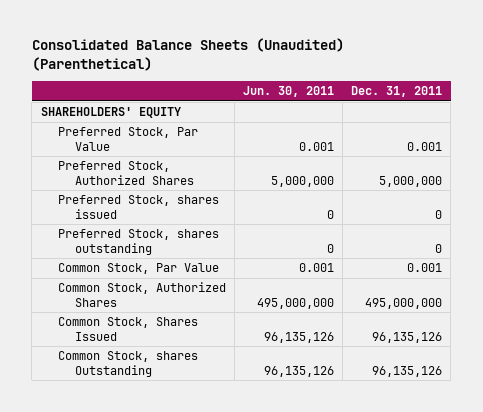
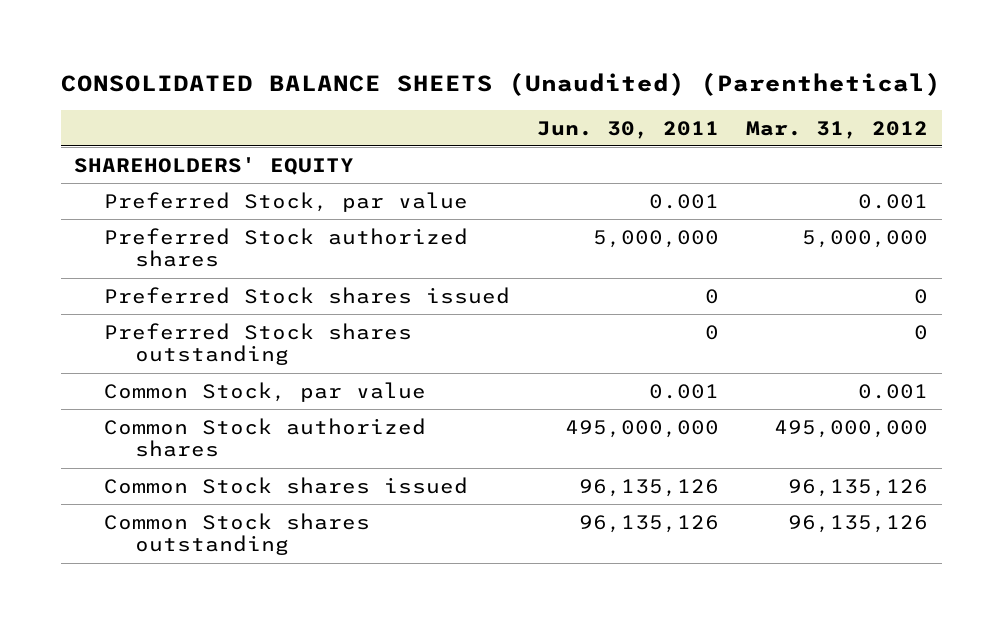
- Consolidated Balance Sheets (Unaudited) (Parenthetical)
+ CONSOLIDATED BALANCE SHEETS (Unaudited) (Parenthetical)
- | Jun. 30, 2011 | Dec. 31, 2011
+ | Jun. 30, 2011 | Mar. 31, 2012
- Preferred Stock, Par Value | 0.001 | 0.001
- Preferred Stock, Authorized Shares | 5,000,000 | 5,000,000
- Preferred Stock, shares issued | 0 | 0
- Preferred Stock, shares outstanding | 0 | 0
- Common Stock, Par Value | 0.001 | 0.001
- Common Stock, Authorized Shares | 495,000,000 | 495,000,000
- Common Stock, Shares Issued | 96,135,126 | 96,135,126
- Common Stock, shares Outstanding | 96,135,126 | 96,135,126
+ Preferred Stock, par value | 0.001 | 0.001
+ Preferred Stock authorized shares | 5,000,000 | 5,000,000
+ Preferred Stock shares issued | 0 | 0
+ Preferred Stock shares outstanding | 0 | 0
+ Common Stock, par value | 0.001 | 0.001
+ Common Stock authorized shares | 495,000,000 | 495,000,000
+ Common Stock shares issued | 96,135,126 | 96,135,126
+ Common Stock shares outstanding | 96,135,126 | 96,135,126

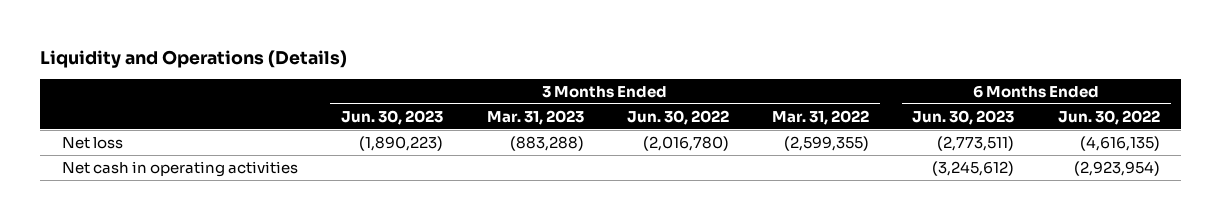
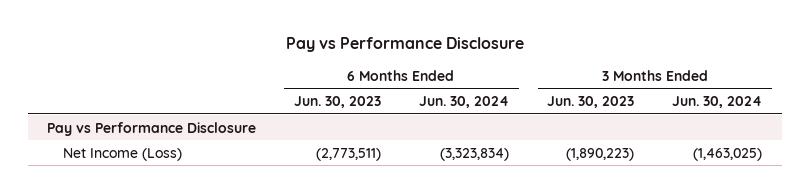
- Liquidity and Operations (Details)
+ Pay vs Performance Disclosure
- | 3 Months Ended Jun. 30, 2023 | 3 Months Ended Mar. 31, 2023 | 3 Months Ended Jun. 30, 2022 | 3 Months Ended Mar. 31, 2022 | 6 Months Ended Jun. 30, 2023 | 6 Months Ended Jun. 30, 2022
+ | 6 Months Ended Jun. 30, 2023 | 6 Months Ended Jun. 30, 2024 | 3 Months Ended Jun. 30, 2023 | 3 Months Ended Jun. 30, 2024
- Net loss | (1,890,223) | (883,288) | (2,016,780) | (2,599,355) | (2,773,511) | (4,616,135)
- Net cash in operating activities | | | | | (3,245,612) | (2,923,954)
+ Pay vs Performance Disclosure
+ Net Income (Loss) | (2,773,511) | (3,323,834) | (1,890,223) | (1,463,025)

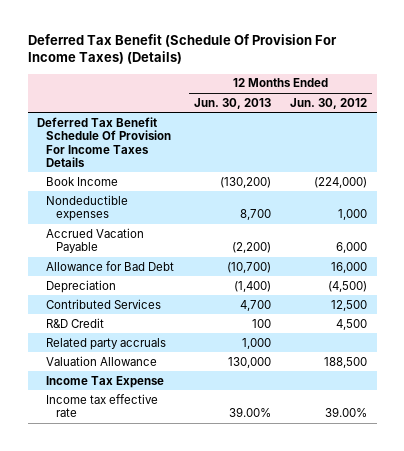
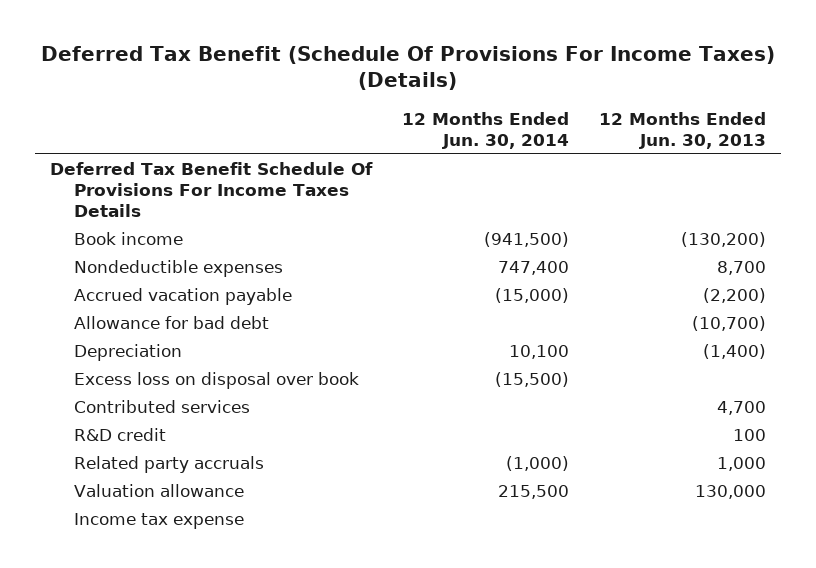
- Deferred Tax Benefit (Schedule Of Provision For Income Taxes) (Details)
+ Deferred Tax Benefit (Schedule Of Provisions For Income Taxes) (Details)
- | 12 Months Ended Jun. 30, 2013 | 12 Months Ended Jun. 30, 2012
+ | 12 Months Ended Jun. 30, 2014 | 12 Months Ended Jun. 30, 2013
- Deferred Tax Benefit Schedule Of Provision For Income Taxes Details
- Book Income | (130,200) | (224,000)
+ Deferred Tax Benefit Schedule Of Provisions For Income Taxes Details
+ Book income | (941,500) | (130,200)
- Accrued Vacation Payable | (2,200) | 6,000
- Allowance for Bad Debt | (10,700) | 16,000
+ Accrued vacation payable | (15,000) | (2,200)
+ Allowance for bad debt | | (10,700)
- Contributed Services | 4,700 | 12,500
- R&D Credit | 100 | 4,500
+ Excess loss on disposal over book | (15,500) |
+ Contributed services | | 4,700
+ R&D credit | | 100
- Valuation Allowance | 130,000 | 188,500
- Income Tax Expense
- Income tax effective rate | 39.00% | 39.00%
+ Valuation allowance | 215,500 | 130,000
+ Income tax expense

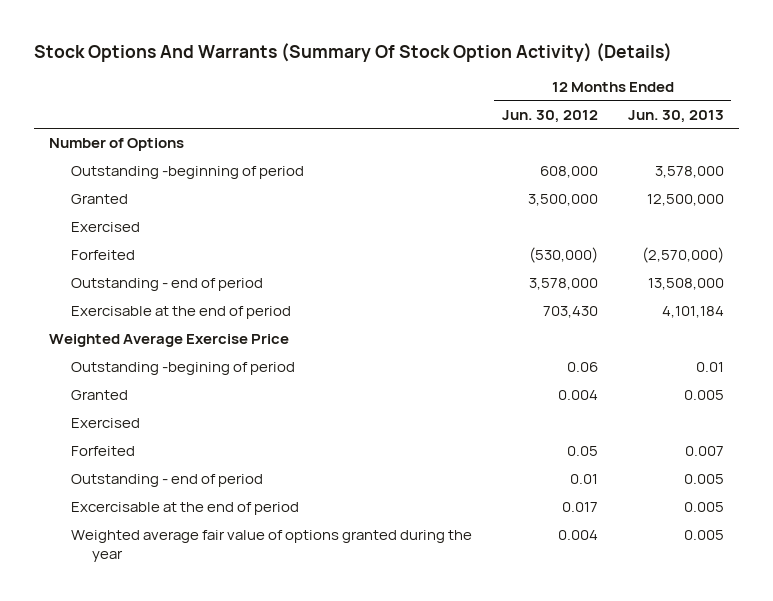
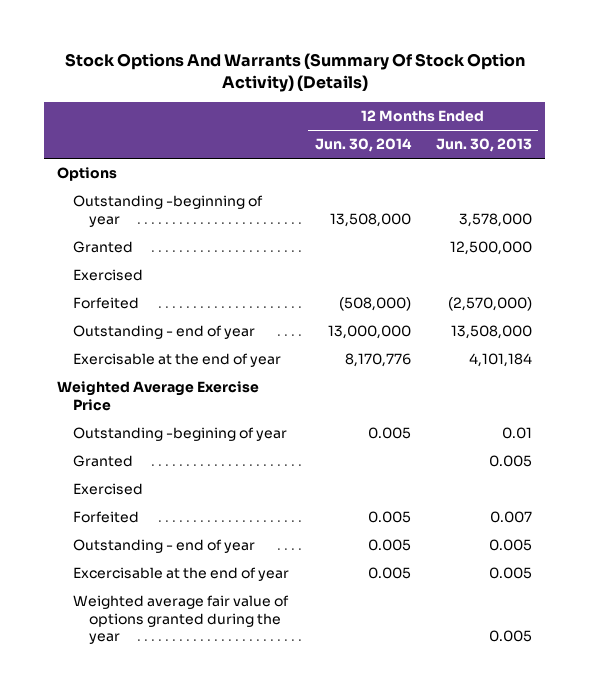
- | 12 Months Ended Jun. 30, 2012 | 12 Months Ended Jun. 30, 2013
+ | 12 Months Ended Jun. 30, 2014 | 12 Months Ended Jun. 30, 2013
- Number of Options
- Outstanding -beginning of period | 608,000 | 3,578,000
+ Options
+ Outstanding -beginning of year | 13,508,000 | 3,578,000
- Outstanding - end of period | 3,578,000 | 13,508,000
- Exercisable at the end of period | 703,430 | 4,101,184
+ Outstanding - end of year | 13,000,000 | 13,508,000
+ Exercisable at the end of year | 8,170,776 | 4,101,184
- Outstanding -begining of period | 0.06 | 0.01
+ Outstanding -begining of year | 0.005 | 0.01
- Outstanding - end of period | 0.01 | 0.005
- Excercisable at the end of period | 0.017 | 0.005
+ Outstanding - end of year | 0.005 | 0.005
+ Excercisable at the end of year | 0.005 | 0.005

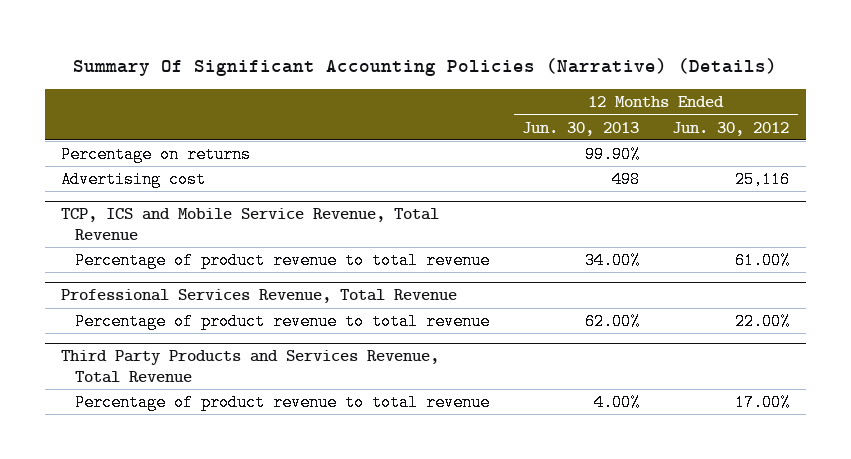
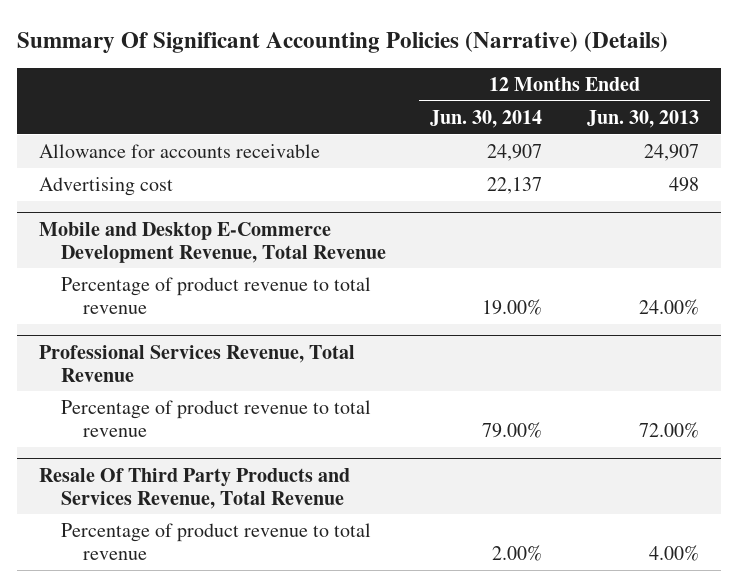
- | 12 Months Ended Jun. 30, 2013 | 12 Months Ended Jun. 30, 2012
+ | 12 Months Ended Jun. 30, 2014 | 12 Months Ended Jun. 30, 2013
- Percentage on returns | 99.90% |
+ Allowance for accounts receivable | 24,907 | 24,907
- TCP, ICS and Mobile Service Revenue, Total Revenue
- Percentage of product revenue to total revenue | 34.00% | 61.00%
+ Mobile and Desktop E-Commerce Development Revenue, Total Revenue
+ Percentage of product revenue to total revenue | 19.00% | 24.00%
@ Professional Services Revenue, Total Revenue
- Percentage of product revenue to total revenue | 62.00% | 22.00%
- Third Party Products and Services Revenue, Total Revenue
@ Professional Services Revenue, Total Revenue
+ Percentage of product revenue to total revenue | 79.00% | 72.00%
+ Resale Of Third Party Products and Services Revenue, Total Revenue

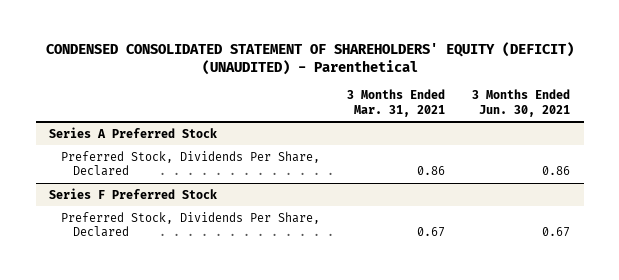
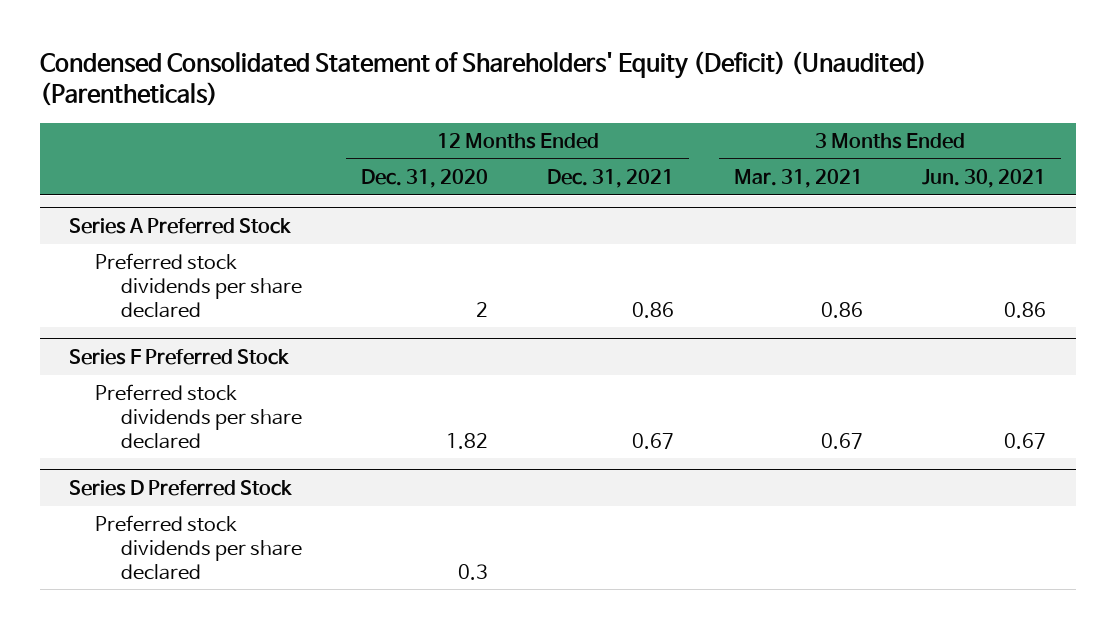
- CONDENSED CONSOLIDATED STATEMENT OF SHAREHOLDERS' EQUITY (DEFICIT) (UNAUDITED) - Parenthetical
+ Condensed Consolidated Statement of Shareholders' Equity (Deficit) (Unaudited) (Parentheticals)
- | 3 Months Ended Mar. 31, 2021 | 3 Months Ended Jun. 30, 2021
+ | 12 Months Ended Dec. 31, 2020 | 12 Months Ended Dec. 31, 2021 | 3 Months Ended Mar. 31, 2021 | 3 Months Ended Jun. 30, 2021
@ Series A Preferred Stock
- Preferred Stock, Dividends Per Share, Declared | 0.86 | 0.86
+ Preferred stock dividends per share declared | 2 | 0.86 | 0.86 | 0.86
@ Series F Preferred Stock
- Preferred Stock, Dividends Per Share, Declared | 0.67 | 0.67
+ Preferred stock dividends per share declared | 1.82 | 0.67 | 0.67 | 0.67
+ Series D Preferred Stock
+ Preferred stock dividends per share declared | 0.3 | | |

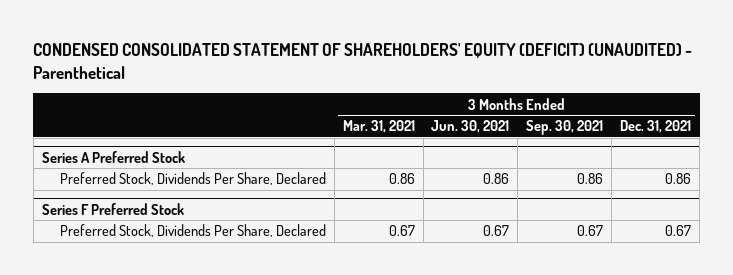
- Condensed Consolidated Statement of Shareholders' Equity (Deficit) (Unaudited) (Parentheticals)
+ CONDENSED CONSOLIDATED STATEMENT OF SHAREHOLDERS' EQUITY (DEFICIT) (UNAUDITED) - Parenthetical
- | 12 Months Ended Dec. 31, 2020 | 12 Months Ended Dec. 31, 2021 | 3 Months Ended Mar. 31, 2021 | 3 Months Ended Jun. 30, 2021
+ | 3 Months Ended Mar. 31, 2021 | 3 Months Ended Jun. 30, 2021 | 3 Months Ended Sep. 30, 2021 | 3 Months Ended Dec. 31, 2021
@ Series A Preferred Stock
- Preferred stock dividends per share declared | 2 | 0.86 | 0.86 | 0.86
+ Preferred Stock, Dividends Per Share, Declared | 0.86 | 0.86 | 0.86 | 0.86
@ Series F Preferred Stock
- Preferred stock dividends per share declared | 1.82 | 0.67 | 0.67 | 0.67
- Series D Preferred Stock
- Preferred stock dividends per share declared | 0.3 | | |
@ Series F Preferred Stock
+ Preferred Stock, Dividends Per Share, Declared | 0.67 | 0.67 | 0.67 | 0.67

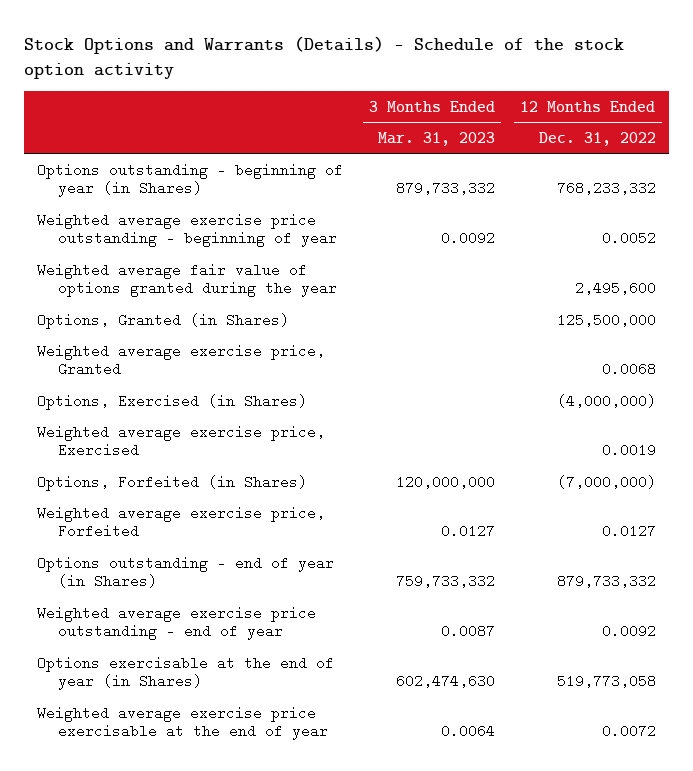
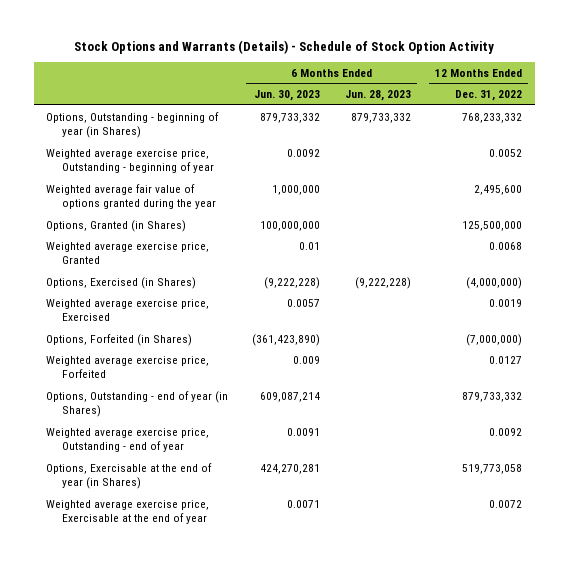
- Stock Options and Warrants (Details) - Schedule of the stock option activity
+ Stock Options and Warrants (Details) - Schedule of Stock Option Activity
- | 3 Months Ended Mar. 31, 2023 | 12 Months Ended Dec. 31, 2022
+ | 6 Months Ended Jun. 30, 2023 | 6 Months Ended Jun. 28, 2023 | 12 Months Ended Dec. 31, 2022
- Options outstanding - beginning of year (in Shares) | 879,733,332 | 768,233,332
- Weighted average exercise price outstanding - beginning of year | 0.0092 | 0.0052
+ Options, Outstanding - beginning of year (in Shares) | 879,733,332 | 879,733,332 | 768,233,332
+ Weighted average exercise price, Outstanding - beginning of year | 0.0092 | | 0.0052
- Options outstanding - end of year (in Shares) | 759,733,332 | 879,733,332
- Weighted average exercise price outstanding - end of year | 0.0087 | 0.0092
- Options exercisable at the end of year (in Shares) | 602,474,630 | 519,773,058
- Weighted average exercise price exercisable at the end of year | 0.0064 | 0.0072
+ Options, Outstanding - end of year (in Shares) | 609,087,214 | | 879,733,332
+ Weighted average exercise price, Outstanding - end of year | 0.0091 | | 0.0092
+ Options, Exercisable at the end of year (in Shares) | 424,270,281 | | 519,773,058
+ Weighted average exercise price, Exercisable at the end of year | 0.0071 | | 0.0072

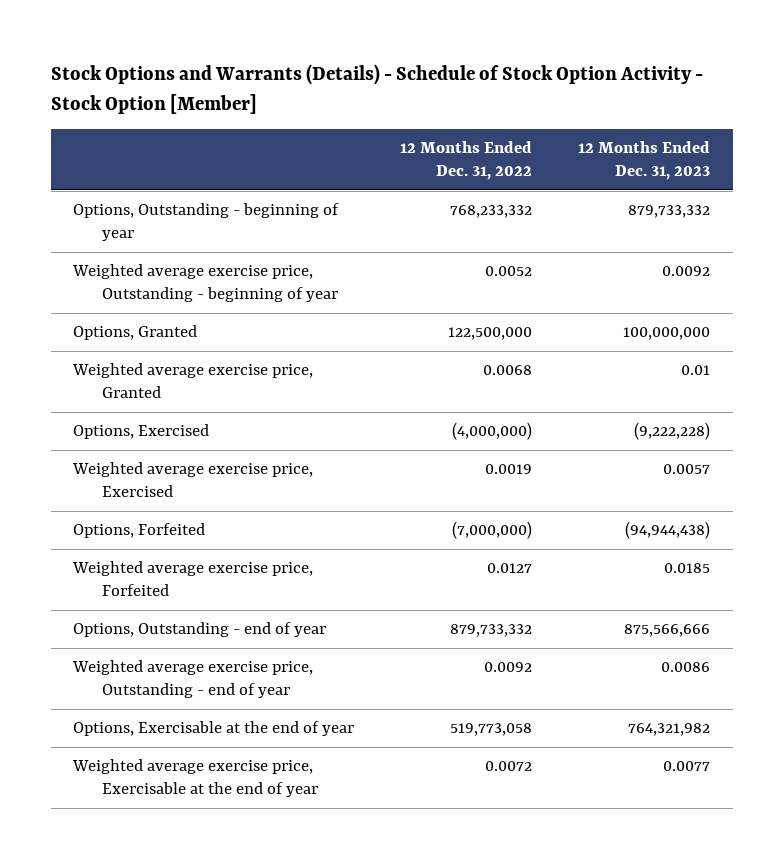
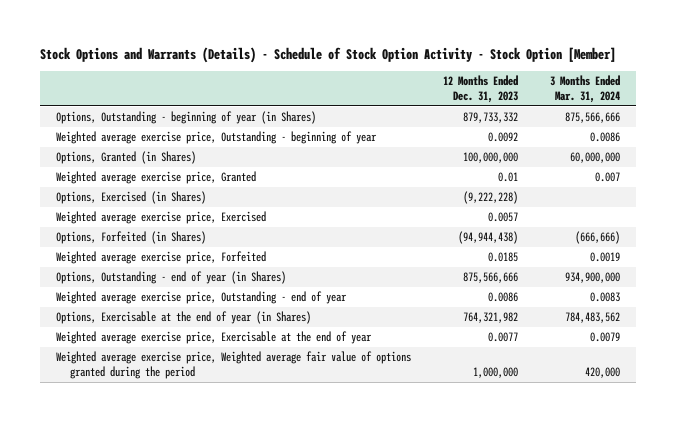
- | 12 Months Ended Dec. 31, 2022 | 12 Months Ended Dec. 31, 2023
+ | 12 Months Ended Dec. 31, 2023 | 3 Months Ended Mar. 31, 2024
- Options, Outstanding - beginning of year | 768,233,332 | 879,733,332
+ Options, Outstanding - beginning of year (in Shares) | 879,733,332 | 875,566,666
- Options, Granted | 122,500,000 | 100,000,000
+ Options, Granted (in Shares) | 100,000,000 | 60,000,000
- Options, Exercised | (4,000,000) | (9,222,228)
+ Options, Exercised (in Shares) | (9,222,228) |
- Options, Forfeited | (7,000,000) | (94,944,438)
+ Options, Forfeited (in Shares) | (94,944,438) | (666,666)
- Options, Outstanding - end of year | 879,733,332 | 875,566,666
+ Options, Outstanding - end of year (in Shares) | 875,566,666 | 934,900,000
- Options, Exercisable at the end of year | 519,773,058 | 764,321,982
+ Options, Exercisable at the end of year (in Shares) | 764,321,982 | 784,483,562
+ Weighted average exercise price, Weighted average fair value of options granted during the period | 1,000,000 | 420,000

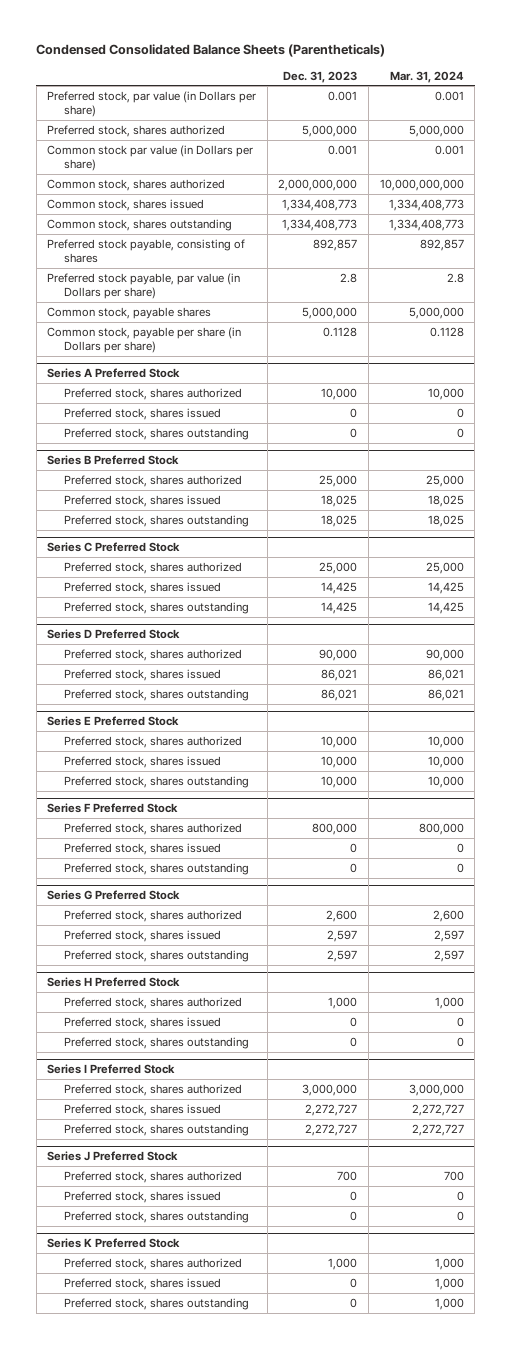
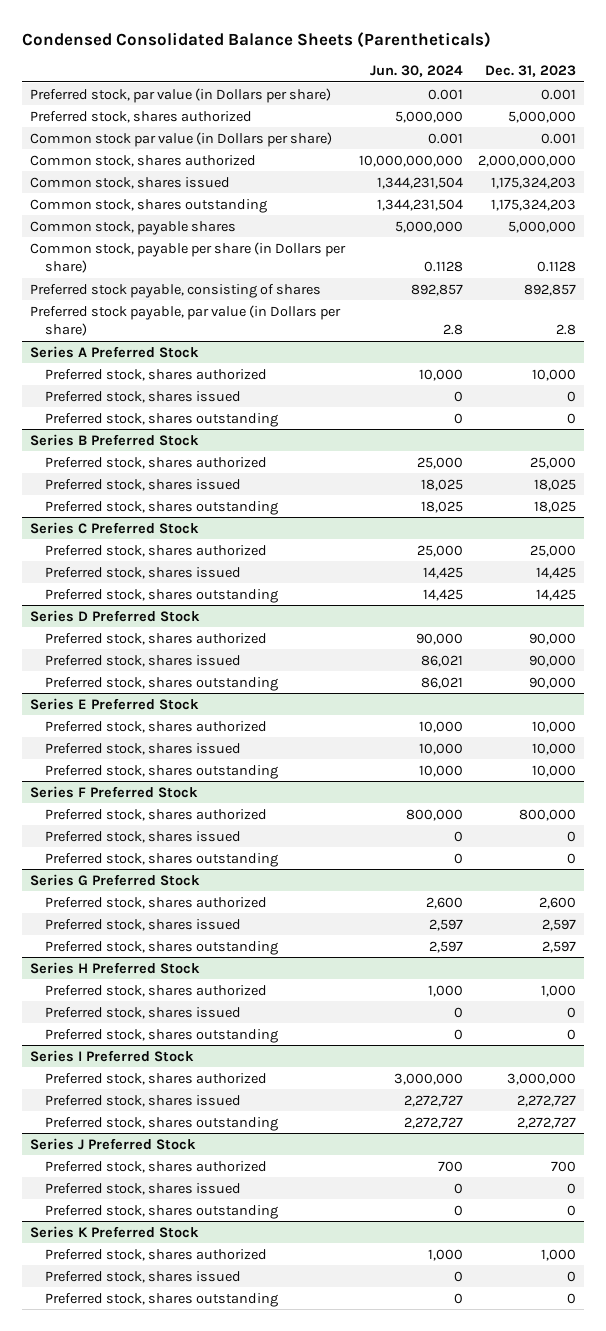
- | Dec. 31, 2023 | Mar. 31, 2024
+ | Jun. 30, 2024 | Dec. 31, 2023
- Common stock, shares issued | 1,334,408,773 | 1,334,408,773
- Common stock, shares outstanding | 1,334,408,773 | 1,334,408,773
+ Common stock, shares issued | 1,344,231,504 | 1,175,324,203
+ Common stock, shares outstanding | 1,344,231,504 | 1,175,324,203
moved down: Preferred stock payable, consisting of shares | 892,857 | 892,857
moved down: Preferred stock payable, par value (in Dollars per share) | 2.8 | 2.8
@ Series D Preferred Stock
- Preferred stock, shares issued | 86,021 | 86,021
- Preferred stock, shares outstanding | 86,021 | 86,021
+ Preferred stock, shares issued | 86,021 | 90,000
+ Preferred stock, shares outstanding | 86,021 | 90,000

